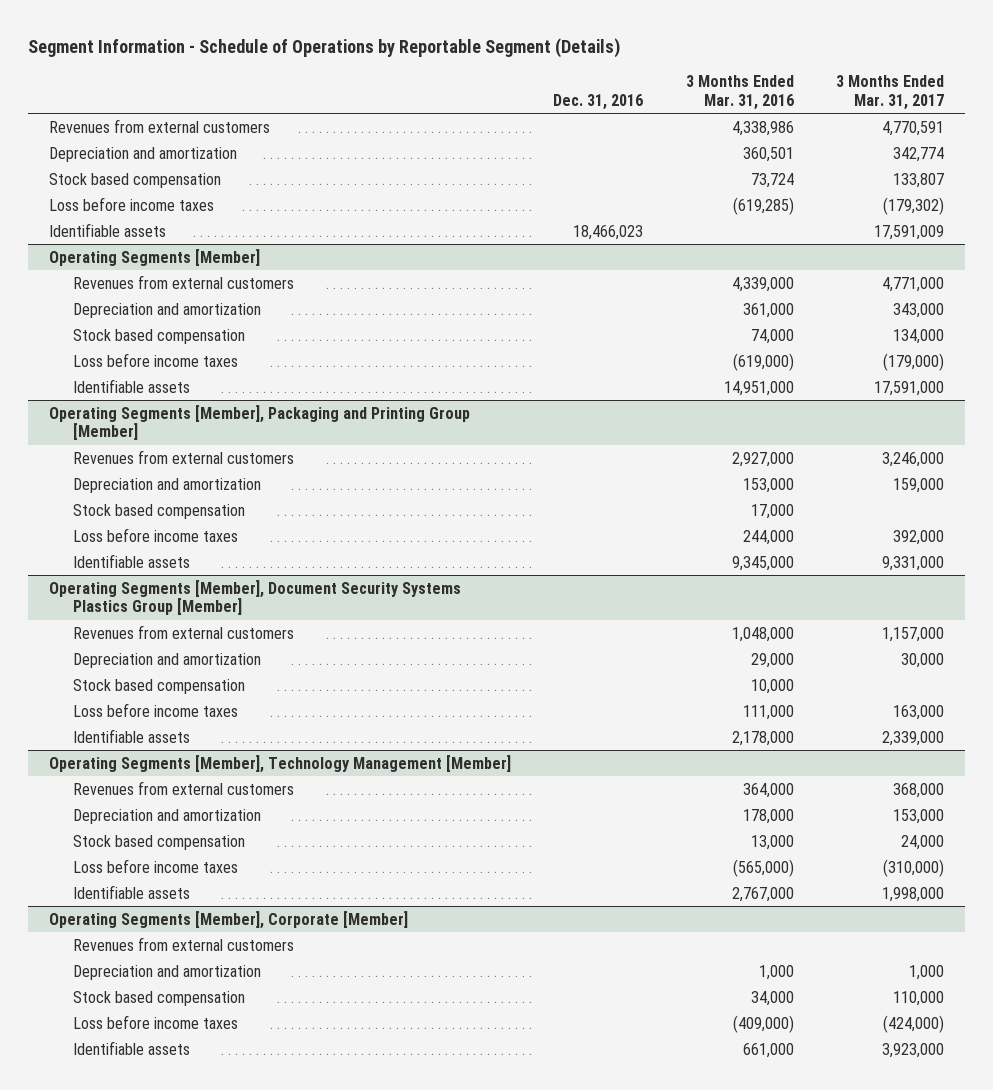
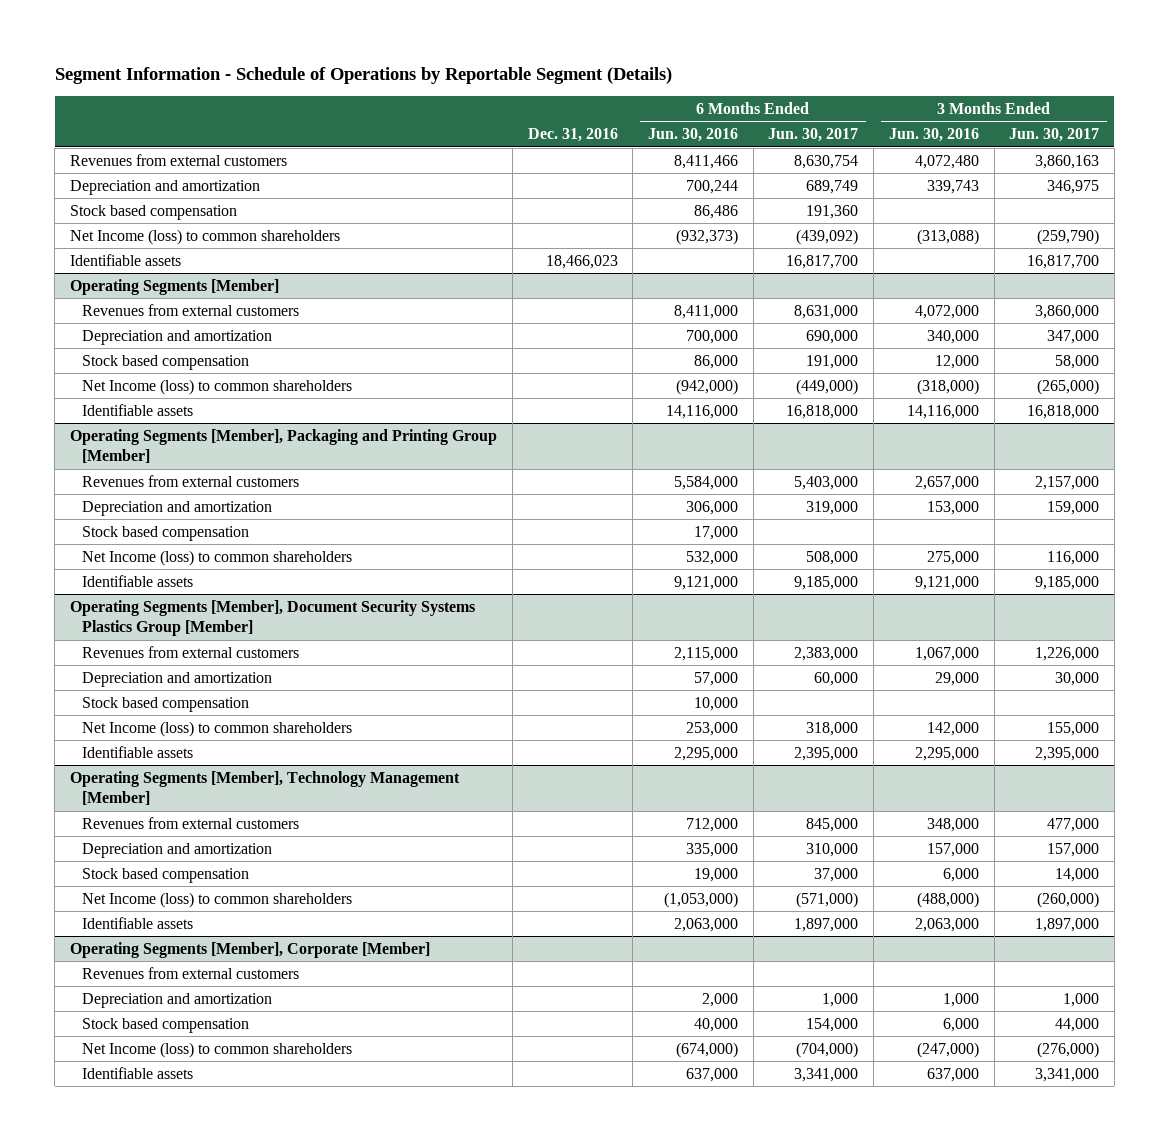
- | Dec. 31, 2016 | 3 Months Ended Mar. 31, 2016 | 3 Months Ended Mar. 31, 2017
+ | Dec. 31, 2016 | 6 Months Ended Jun. 30, 2016 | 6 Months Ended Jun. 30, 2017 | 3 Months Ended Jun. 30, 2016 | 3 Months Ended Jun. 30, 2017
- Loss before income taxes | | (619,285) | (179,302)
+ Net Income (loss) to common shareholders | | (932,373) | (439,092) | (313,088) | (259,790)
@ Operating Segments [Member]
- Loss before income taxes | | (619,000) | (179,000)
+ Net Income (loss) to common shareholders | | (942,000) | (449,000) | (318,000) | (265,000)
@ Operating Segments [Member], Packaging and Printing Group [Member]
- Loss before income taxes | | 244,000 | 392,000
+ Net Income (loss) to common shareholders | | 532,000 | 508,000 | 275,000 | 116,000
@ Operating Segments [Member], Document Security Systems Plastics Group [Member]
- Loss before income taxes | | 111,000 | 163,000
+ Net Income (loss) to common shareholders | | 253,000 | 318,000 | 142,000 | 155,000
@ Operating Segments [Member], Technology Management [Member]
- Loss before income taxes | | (565,000) | (310,000)
+ Net Income (loss) to common shareholders | | (1,053,000) | (571,000) | (488,000) | (260,000)
@ Operating Segments [Member], Corporate [Member]
- Loss before income taxes | | (409,000) | (424,000)
+ Net Income (loss) to common shareholders | | (674,000) | (704,000) | (247,000) | (276,000)

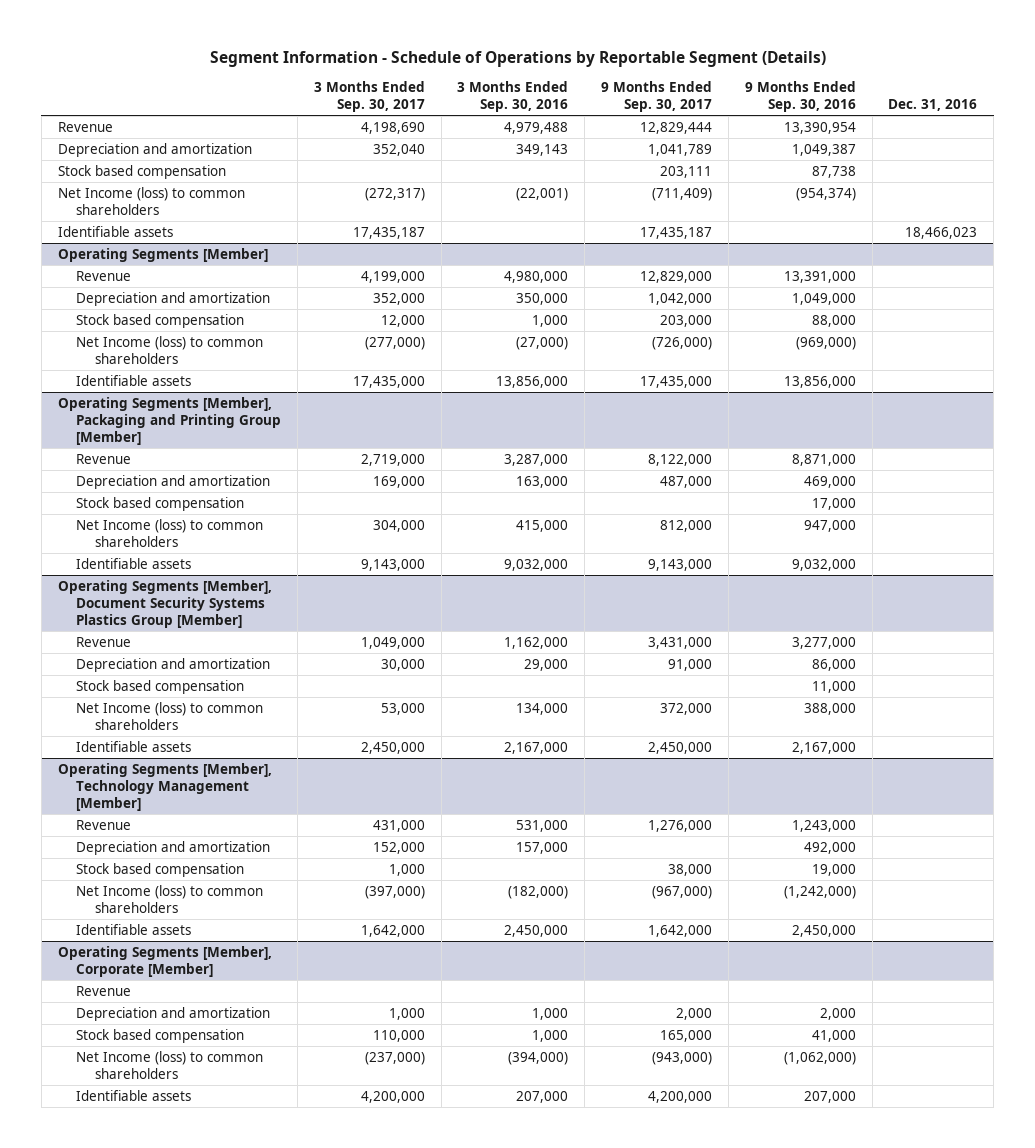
- | Dec. 31, 2016 | 6 Months Ended Jun. 30, 2016 | 6 Months Ended Jun. 30, 2017 | 3 Months Ended Jun. 30, 2016 | 3 Months Ended Jun. 30, 2017
+ | 3 Months Ended Sep. 30, 2017 | 3 Months Ended Sep. 30, 2016 | 9 Months Ended Sep. 30, 2017 | 9 Months Ended Sep. 30, 2016 | Dec. 31, 2016
- Revenues from external customers | | 8,411,466 | 8,630,754 | 4,072,480 | 3,860,163
+ Revenue | 4,198,690 | 4,979,488 | 12,829,444 | 13,390,954 |
@ Operating Segments [Member]
- Revenues from external customers | | 8,411,000 | 8,631,000 | 4,072,000 | 3,860,000
+ Revenue | 4,199,000 | 4,980,000 | 12,829,000 | 13,391,000 |
@ Operating Segments [Member], Packaging and Printing Group [Member]
- Revenues from external customers | | 5,584,000 | 5,403,000 | 2,657,000 | 2,157,000
+ Revenue | 2,719,000 | 3,287,000 | 8,122,000 | 8,871,000 |
@ Operating Segments [Member], Document Security Systems Plastics Group [Member]
- Revenues from external customers | | 2,115,000 | 2,383,000 | 1,067,000 | 1,226,000
+ Revenue | 1,049,000 | 1,162,000 | 3,431,000 | 3,277,000 |
@ Operating Segments [Member], Technology Management [Member]
- Revenues from external customers | | 712,000 | 845,000 | 348,000 | 477,000
+ Revenue | 431,000 | 531,000 | 1,276,000 | 1,243,000 |
@ Operating Segments [Member], Corporate [Member]
- Revenues from external customers
+ Revenue

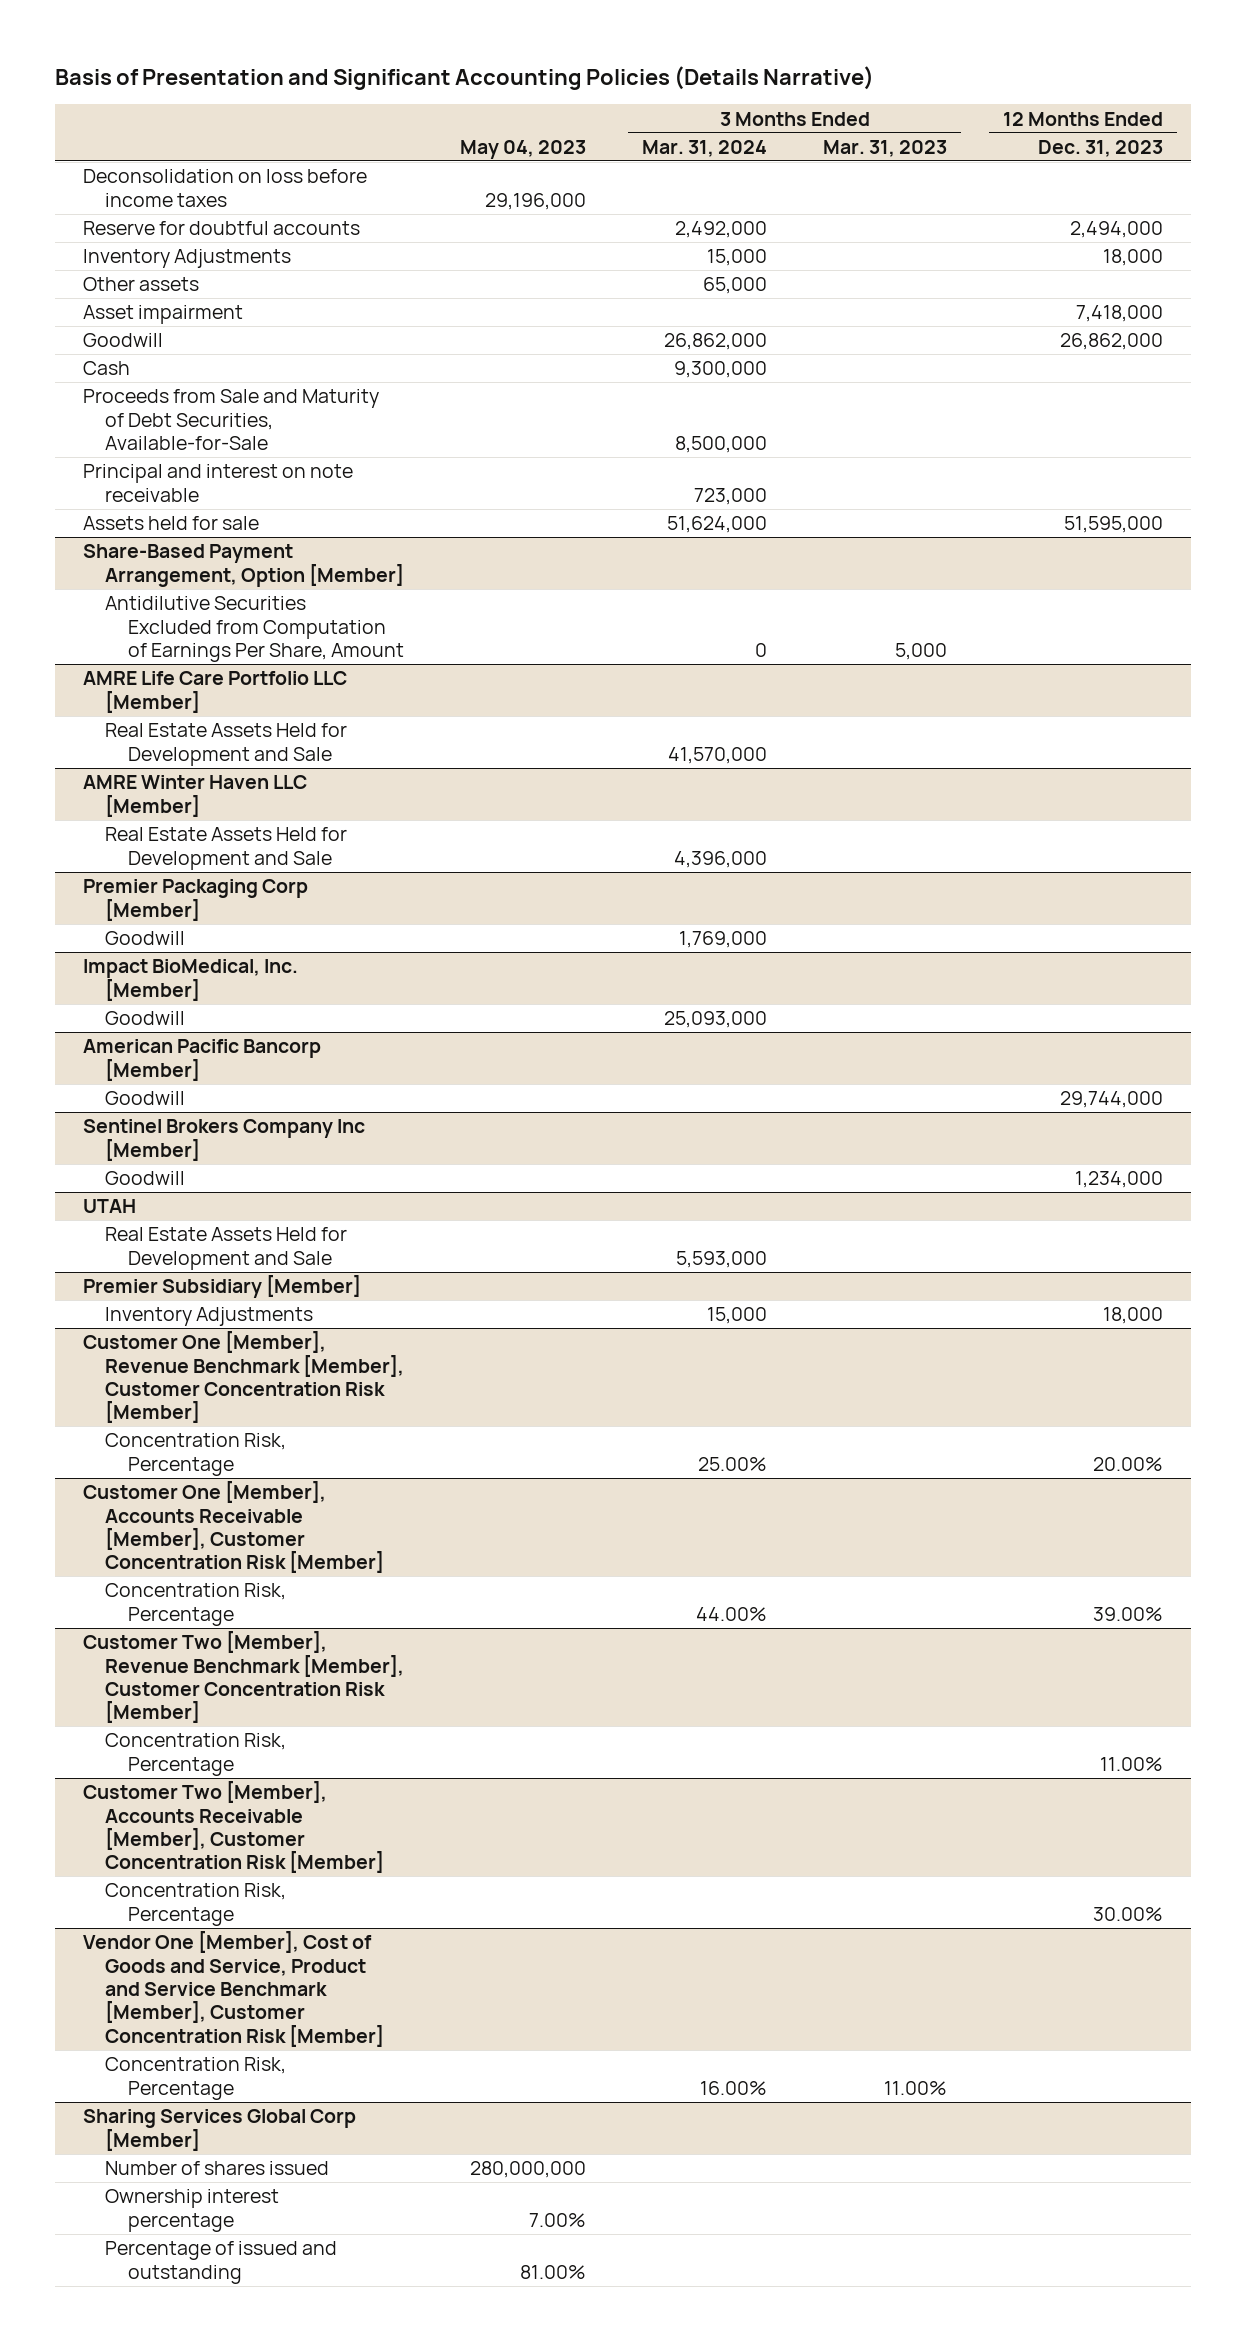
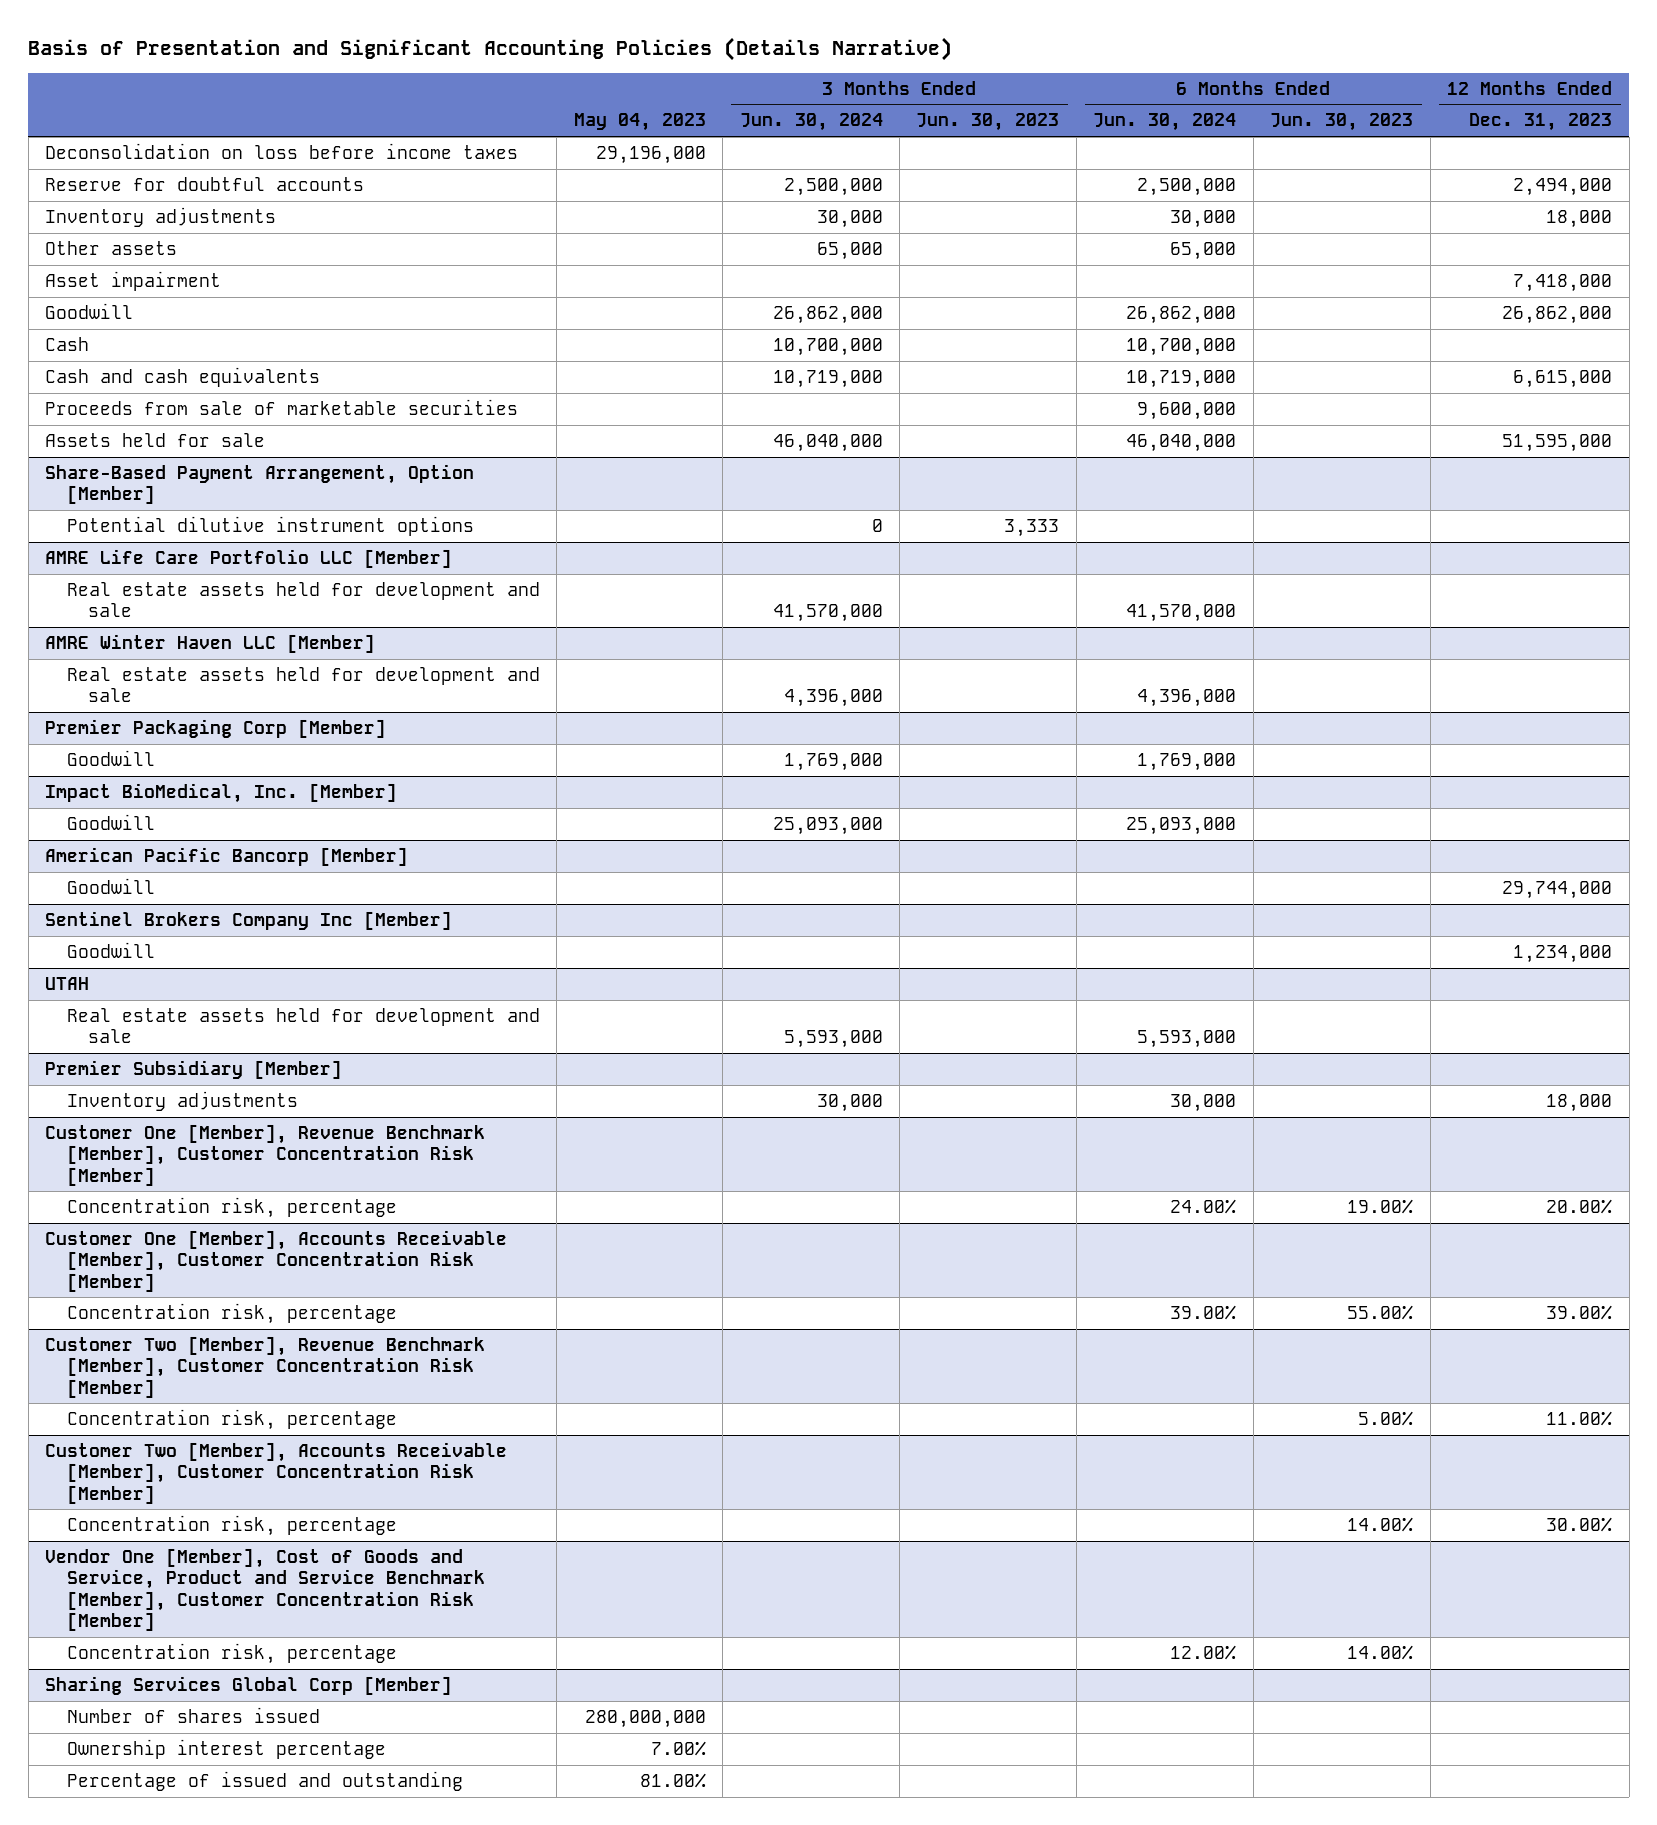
- | May 04, 2023 | 3 Months Ended Mar. 31, 2024 | 3 Months Ended Mar. 31, 2023 | 12 Months Ended Dec. 31, 2023
+ | May 04, 2023 | 3 Months Ended Jun. 30, 2024 | 3 Months Ended Jun. 30, 2023 | 6 Months Ended Jun. 30, 2024 | 6 Months Ended Jun. 30, 2023 | 12 Months Ended Dec. 31, 2023
- Inventory Adjustments | | 15,000 | | 18,000
+ Inventory adjustments | | 30,000 | | 30,000 | | 18,000
- Proceeds from Sale and Maturity of Debt Securities, Available-for-Sale | | 8,500,000 | |
- Principal and interest on note receivable | | 723,000 | |
+ Cash and cash equivalents | | 10,719,000 | | 10,719,000 | | 6,615,000
+ Proceeds from sale of marketable securities | | | | 9,600,000 | |
@ Share-Based Payment Arrangement, Option [Member]
- Antidilutive Securities Excluded from Computation of Earnings Per Share, Amount | | 0 | 5,000 |
+ Potential dilutive instrument options | | 0 | 3,333 | | |
@ AMRE Life Care Portfolio LLC [Member]
- Real Estate Assets Held for Development and Sale | | 41,570,000 | |
+ Real estate assets held for development and sale | | 41,570,000 | | 41,570,000 | |
@ AMRE Winter Haven LLC [Member]
- Real Estate Assets Held for Development and Sale | | 4,396,000 | |
+ Real estate assets held for development and sale | | 4,396,000 | | 4,396,000 | |
@ UTAH
- Real Estate Assets Held for Development and Sale | | 5,593,000 | |
+ Real estate assets held for development and sale | | 5,593,000 | | 5,593,000 | |
@ Premier Subsidiary [Member]
- Inventory Adjustments | | 15,000 | | 18,000
+ Inventory adjustments | | 30,000 | | 30,000 | | 18,000
@ Customer One [Member], Revenue Benchmark [Member], Customer Concentration Risk [Member]
- Concentration Risk, Percentage | | 25.00% | | 20.00%
+ Concentration risk, percentage | | | | 24.00% | 19.00% | 20.00%
@ Customer One [Member], Accounts Receivable [Member], Customer Concentration Risk [Member]
- Concentration Risk, Percentage | | 44.00% | | 39.00%
+ Concentration risk, percentage | | | | 39.00% | 55.00% | 39.00%
@ Customer Two [Member], Revenue Benchmark [Member], Customer Concentration Risk [Member]
- Concentration Risk, Percentage | | | | 11.00%
+ Concentration risk, percentage | | | | | 5.00% | 11.00%
@ Customer Two [Member], Accounts Receivable [Member], Customer Concentration Risk [Member]
- Concentration Risk, Percentage | | | | 30.00%
+ Concentration risk, percentage | | | | | 14.00% | 30.00%
@ Vendor One [Member], Cost of Goods and Service, Product and Service Benchmark [Member], Customer Concentration Risk [Member]
- Concentration Risk, Percentage | | 16.00% | 11.00% |
+ Concentration risk, percentage | | | | 12.00% | 14.00% |

